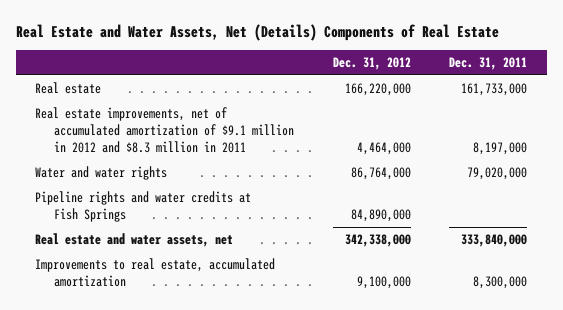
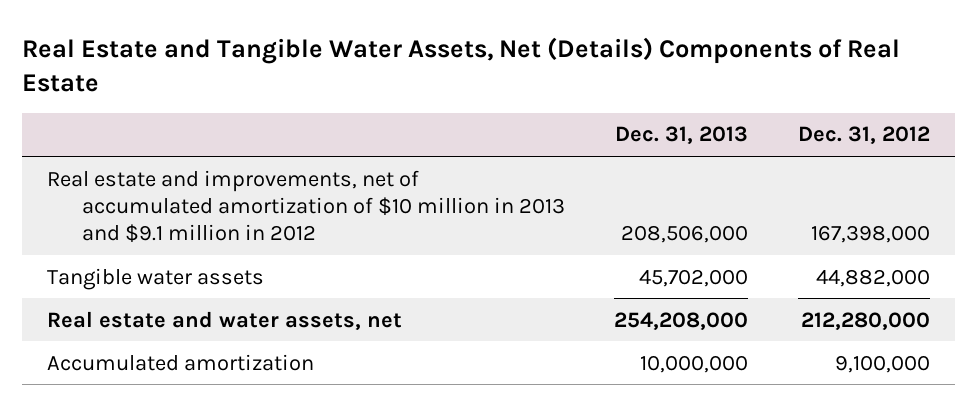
- Real Estate and Water Assets, Net (Details) Components of Real Estate
+ Real Estate and Tangible Water Assets, Net (Details) Components of Real Estate
- | Dec. 31, 2012 | Dec. 31, 2011
+ | Dec. 31, 2013 | Dec. 31, 2012
- Real estate | 166,220,000 | 161,733,000
- Real estate improvements, net of accumulated amortization of $9.1 million in 2012 and $8.3 million in 2011 | 4,464,000 | 8,197,000
- Water and water rights | 86,764,000 | 79,020,000
- Pipeline rights and water credits at Fish Springs | 84,890,000 |
- Real estate and water assets, net | 342,338,000 | 333,840,000
- Improvements to real estate, accumulated amortization | 9,100,000 | 8,300,000
+ Real estate and improvements, net of accumulated amortization of $10 million in 2013 and $9.1 million in 2012 | 208,506,000 | 167,398,000
+ Tangible water assets | 45,702,000 | 44,882,000
+ Real estate and water assets, net | 254,208,000 | 212,280,000
+ Accumulated amortization | 10,000,000 | 9,100,000

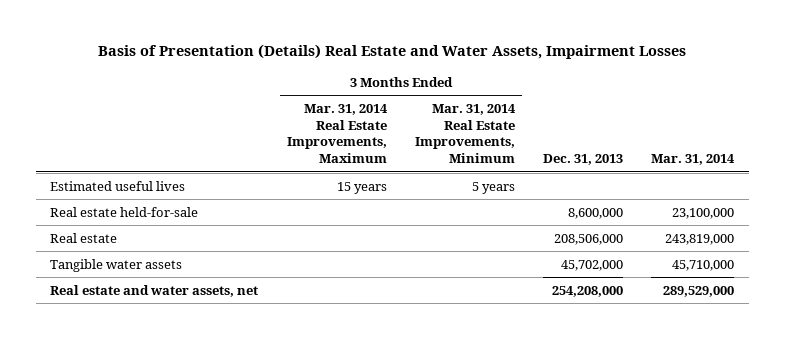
- Real Estate and Tangible Water Assets, Net (Details) Components of Real Estate
+ Basis of Presentation (Details) Real Estate and Water Assets, Impairment Losses
- | Dec. 31, 2013 | Dec. 31, 2012
+ | 3 Months Ended Mar. 31, 2014 Real Estate Improvements, Maximum | 3 Months Ended Mar. 31, 2014 Real Estate Improvements, Minimum | Dec. 31, 2013 | Mar. 31, 2014
- Real estate and improvements, net of accumulated amortization of $10 million in 2013 and $9.1 million in 2012 | 208,506,000 | 167,398,000
+ Estimated useful lives | 15 years | 5 years | |
+ Real estate held-for-sale | | | 8,600,000 | 23,100,000
+ Real estate | | | 208,506,000 | 243,819,000
- Accumulated amortization | 10,000,000 | 9,100,000

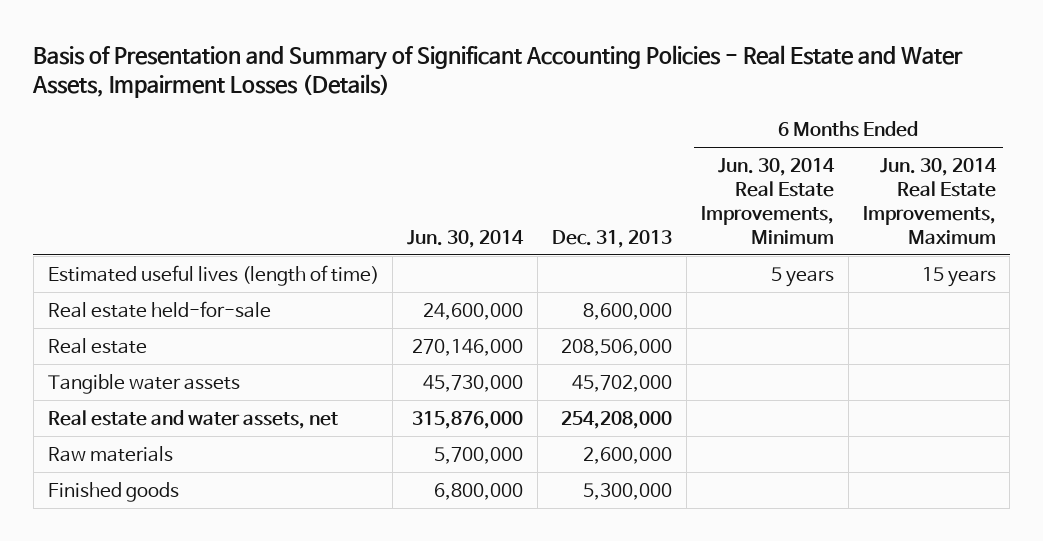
- Basis of Presentation (Details) Real Estate and Water Assets, Impairment Losses
+ Basis of Presentation and Summary of Significant Accounting Policies - Real Estate and Water Assets, Impairment Losses (Details)
- | 3 Months Ended Mar. 31, 2014 Real Estate Improvements, Maximum | 3 Months Ended Mar. 31, 2014 Real Estate Improvements, Minimum | Dec. 31, 2013 | Mar. 31, 2014
+ | Jun. 30, 2014 | Dec. 31, 2013 | 6 Months Ended Jun. 30, 2014 Real Estate Improvements, Minimum | 6 Months Ended Jun. 30, 2014 Real Estate Improvements, Maximum
- Estimated useful lives | 15 years | 5 years | |
+ Estimated useful lives (length of time) | | | 5 years | 15 years
+ Raw materials | 5,700,000 | 2,600,000 | |
+ Finished goods | 6,800,000 | 5,300,000 | |

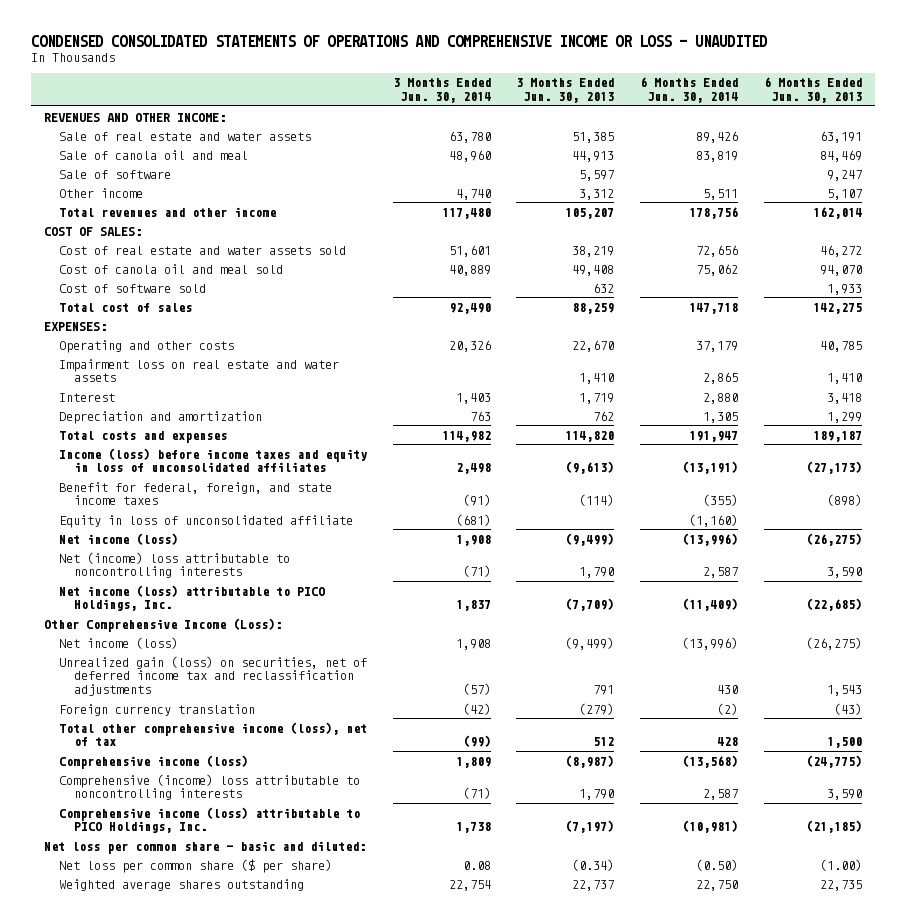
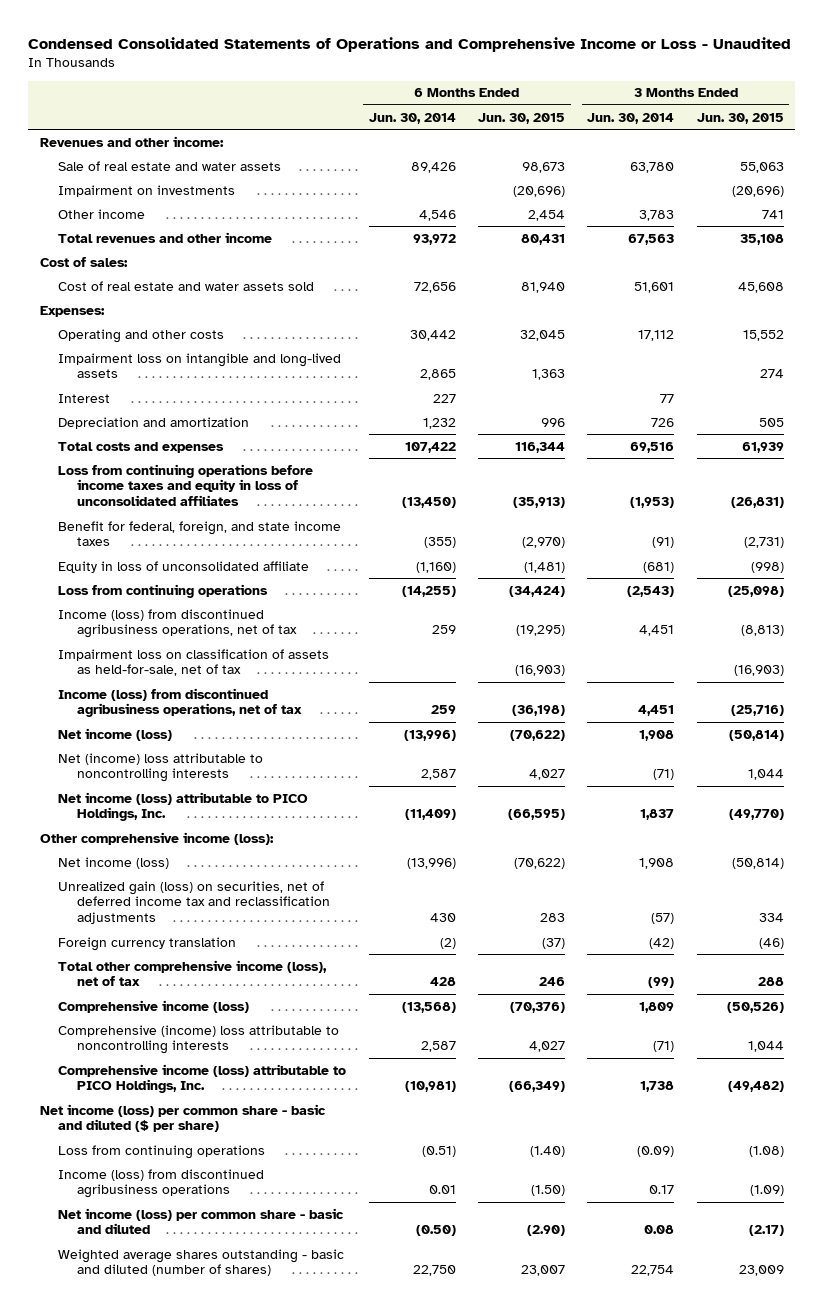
- CONDENSED CONSOLIDATED STATEMENTS OF OPERATIONS AND COMPREHENSIVE INCOME OR LOSS - UNAUDITED
+ Condensed Consolidated Statements of Operations and Comprehensive Income or Loss - Unaudited
- | 3 Months Ended Jun. 30, 2014 | 3 Months Ended Jun. 30, 2013 | 6 Months Ended Jun. 30, 2014 | 6 Months Ended Jun. 30, 2013
+ | 6 Months Ended Jun. 30, 2014 | 6 Months Ended Jun. 30, 2015 | 3 Months Ended Jun. 30, 2014 | 3 Months Ended Jun. 30, 2015
- REVENUES AND OTHER INCOME:
+ Revenues and other income:
- Sale of canola oil and meal | 48,960 | 44,913 | 83,819 | 84,469
- Sale of software | | 5,597 | | 9,247
- Other income | 4,740 | 3,312 | 5,511 | 5,107
- Total revenues and other income | 117,480 | 105,207 | 178,756 | 162,014
- COST OF SALES:
+ Impairment on investments | | (20,696) | | (20,696)
+ Other income | 4,546 | 2,454 | 3,783 | 741
+ Total revenues and other income | 93,972 | 80,431 | 67,563 | 35,108
+ Cost of sales:
- Cost of canola oil and meal sold | 40,889 | 49,408 | 75,062 | 94,070
- Cost of software sold | | 632 | | 1,933
- Total cost of sales | 92,490 | 88,259 | 147,718 | 142,275
- EXPENSES:
- Operating and other costs | 20,326 | 22,670 | 37,179 | 40,785
- Impairment loss on real estate and water assets | | 1,410 | 2,865 | 1,410
- Interest | 1,403 | 1,719 | 2,880 | 3,418
- Depreciation and amortization | 763 | 762 | 1,305 | 1,299
- Total costs and expenses | 114,982 | 114,820 | 191,947 | 189,187
- Income (loss) before income taxes and equity in loss of unconsolidated affiliates | 2,498 | (9,613) | (13,191) | (27,173)
+ Expenses:
+ Operating and other costs | 30,442 | 32,045 | 17,112 | 15,552
+ Impairment loss on intangible and long-lived assets | 2,865 | 1,363 | | 274
+ Interest | 227 | | 77 |
+ Depreciation and amortization | 1,232 | 996 | 726 | 505
+ Total costs and expenses | 107,422 | 116,344 | 69,516 | 61,939
+ Loss from continuing operations before income taxes and equity in loss of unconsolidated affiliates | (13,450) | (35,913) | (1,953) | (26,831)
+ Loss from continuing operations | (14,255) | (34,424) | (2,543) | (25,098)
+ Income (loss) from discontinued agribusiness operations, net of tax | 259 | (19,295) | 4,451 | (8,813)
+ Impairment loss on classification of assets as held-for-sale, net of tax | | (16,903) | | (16,903)
+ Income (loss) from discontinued agribusiness operations, net of tax | 259 | (36,198) | 4,451 | (25,716)
- Other Comprehensive Income (Loss):
+ Other comprehensive income (loss):
- Net loss per common share - basic and diluted:
- Net loss per common share ($ per share) | 0.08 | (0.34) | (0.50) | (1.00)
- Weighted average shares outstanding | 22,754 | 22,737 | 22,750 | 22,735
+ Net income (loss) per common share - basic and diluted ($ per share)
+ Loss from continuing operations | (0.51) | (1.40) | (0.09) | (1.08)
+ Income (loss) from discontinued agribusiness operations | 0.01 | (1.50) | 0.17 | (1.09)
+ Net income (loss) per common share - basic and diluted | (0.50) | (2.90) | 0.08 | (2.17)
+ Weighted average shares outstanding - basic and diluted (number of shares) | 22,750 | 23,007 | 22,754 | 23,009

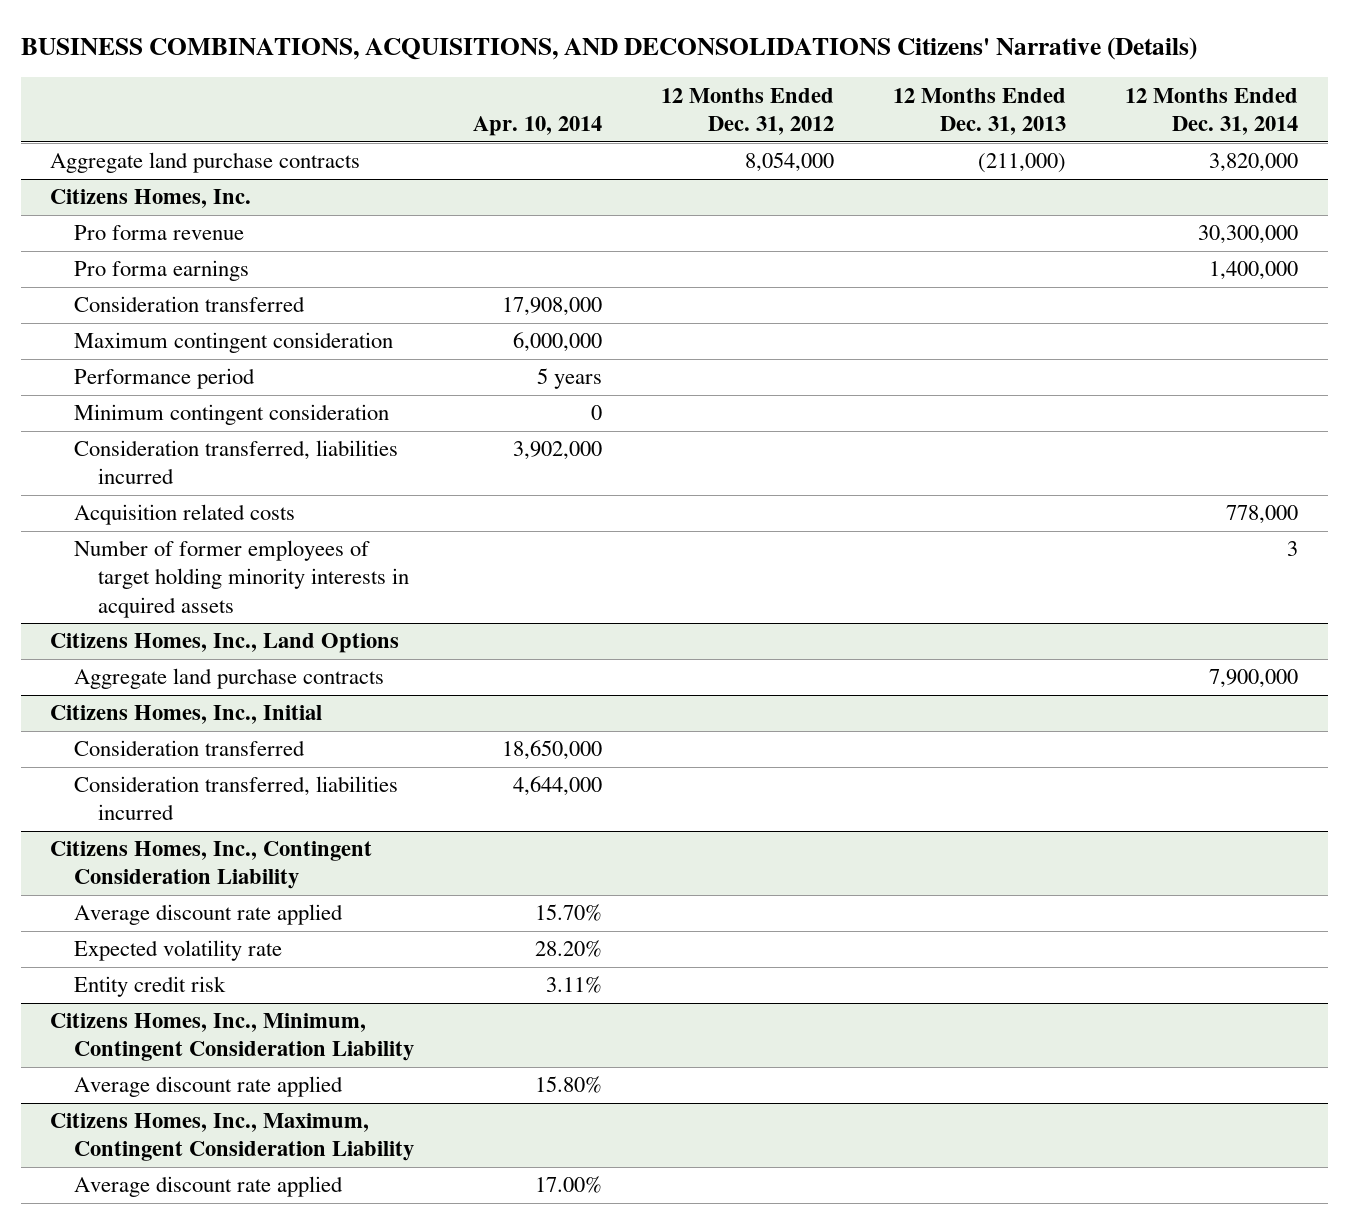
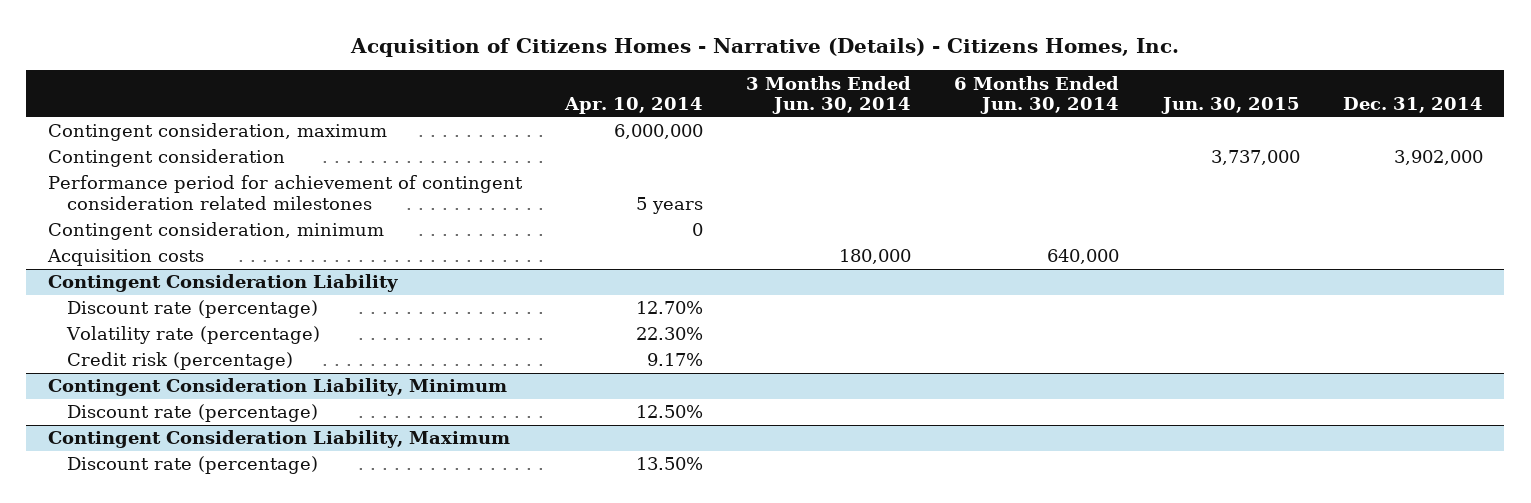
- BUSINESS COMBINATIONS, ACQUISITIONS, AND DECONSOLIDATIONS Citizens' Narrative (Details)
+ Acquisition of Citizens Homes - Narrative (Details) - Citizens Homes, Inc.
- | Apr. 10, 2014 | 12 Months Ended Dec. 31, 2012 | 12 Months Ended Dec. 31, 2013 | 12 Months Ended Dec. 31, 2014
+ | Apr. 10, 2014 | 3 Months Ended Jun. 30, 2014 | 6 Months Ended Jun. 30, 2014 | Jun. 30, 2015 | Dec. 31, 2014
- Aggregate land purchase contracts | | 8,054,000 | (211,000) | 3,820,000
- Citizens Homes, Inc.
- Pro forma revenue | | | | 30,300,000
- Pro forma earnings | | | | 1,400,000
- Consideration transferred | 17,908,000 | | |
- Maximum contingent consideration | 6,000,000 | | |
- Performance period | 5 years | | |
- Minimum contingent consideration | 0 | | |
- Consideration transferred, liabilities incurred | 3,902,000 | | |
- Acquisition related costs | | | | 778,000
- Number of former employees of target holding minority interests in acquired assets | | | | 3
- Citizens Homes, Inc., Land Options
- Aggregate land purchase contracts | | | | 7,900,000
- Citizens Homes, Inc., Initial
- Consideration transferred | 18,650,000 | | |
- Consideration transferred, liabilities incurred | 4,644,000 | | |
- Citizens Homes, Inc., Contingent Consideration Liability
- Average discount rate applied | 15.70% | | |
- Expected volatility rate | 28.20% | | |
- Entity credit risk | 3.11% | | |
- Citizens Homes, Inc., Minimum, Contingent Consideration Liability
- Average discount rate applied | 15.80% | | |
- Citizens Homes, Inc., Maximum, Contingent Consideration Liability
- Average discount rate applied | 17.00% | | |
+ Contingent consideration, maximum | 6,000,000 | | | |
+ Contingent consideration | | | | 3,737,000 | 3,902,000
+ Performance period for achievement of contingent consideration related milestones | 5 years | | | |
+ Contingent consideration, minimum | 0 | | | |
+ Acquisition costs | | 180,000 | 640,000 | |
+ Contingent Consideration Liability
+ Discount rate (percentage) | 12.70% | | | |
+ Volatility rate (percentage) | 22.30% | | | |
+ Credit risk (percentage) | 9.17% | | | |
+ Contingent Consideration Liability, Minimum
+ Discount rate (percentage) | 12.50% | | | |
+ Contingent Consideration Liability, Maximum
+ Discount rate (percentage) | 13.50% | | | |

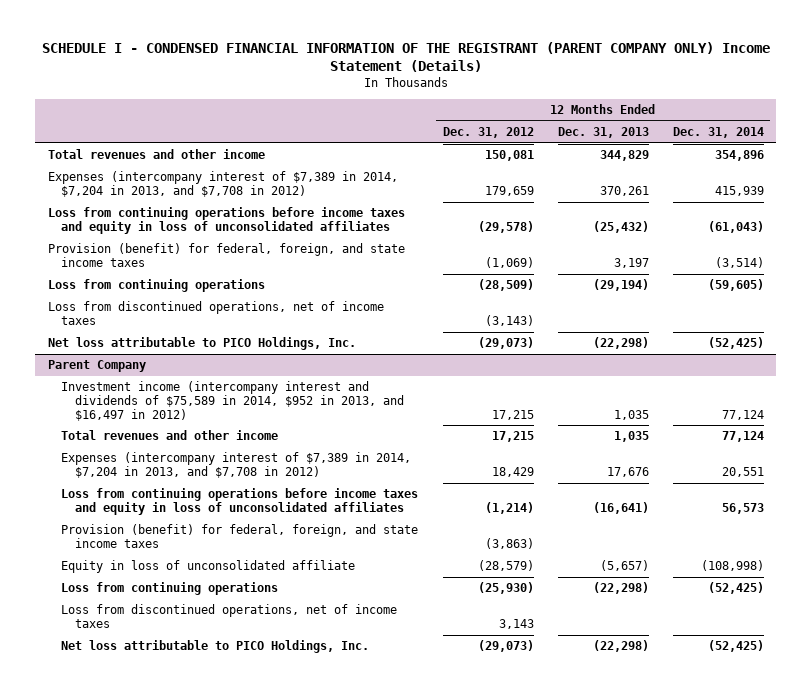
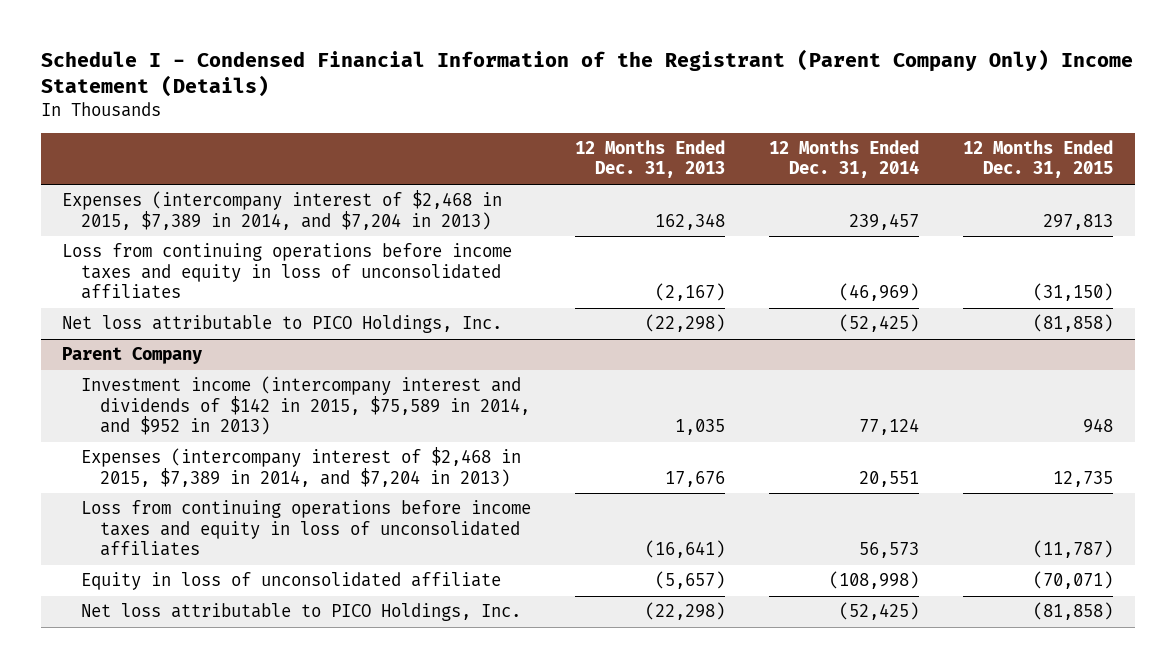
- SCHEDULE I - CONDENSED FINANCIAL INFORMATION OF THE REGISTRANT (PARENT COMPANY ONLY) Income Statement (Details)
+ Schedule I - Condensed Financial Information of the Registrant (Parent Company Only) Income Statement (Details)
- | 12 Months Ended Dec. 31, 2012 | 12 Months Ended Dec. 31, 2013 | 12 Months Ended Dec. 31, 2014
+ | 12 Months Ended Dec. 31, 2013 | 12 Months Ended Dec. 31, 2014 | 12 Months Ended Dec. 31, 2015
- Total revenues and other income | 150,081 | 344,829 | 354,896
- Expenses (intercompany interest of $7,389 in 2014, $7,204 in 2013, and $7,708 in 2012) | 179,659 | 370,261 | 415,939
- Loss from continuing operations before income taxes and equity in loss of unconsolidated affiliates | (29,578) | (25,432) | (61,043)
- Provision (benefit) for federal, foreign, and state income taxes | (1,069) | 3,197 | (3,514)
- Loss from continuing operations | (28,509) | (29,194) | (59,605)
- Loss from discontinued operations, net of income taxes | (3,143) | |
+ Expenses (intercompany interest of $2,468 in 2015, $7,389 in 2014, and $7,204 in 2013) | 162,348 | 239,457 | 297,813
+ Loss from continuing operations before income taxes and equity in loss of unconsolidated affiliates | (2,167) | (46,969) | (31,150)
@ Parent Company
- Investment income (intercompany interest and dividends of $75,589 in 2014, $952 in 2013, and $16,497 in 2012) | 17,215 | 1,035 | 77,124
- Total revenues and other income | 17,215 | 1,035 | 77,124
- Expenses (intercompany interest of $7,389 in 2014, $7,204 in 2013, and $7,708 in 2012) | 18,429 | 17,676 | 20,551
+ Investment income (intercompany interest and dividends of $142 in 2015, $75,589 in 2014, and $952 in 2013) | 1,035 | 77,124 | 948
+ Expenses (intercompany interest of $2,468 in 2015, $7,389 in 2014, and $7,204 in 2013) | 17,676 | 20,551 | 12,735
- Provision (benefit) for federal, foreign, and state income taxes | (3,863) | |
- Loss from continuing operations | (25,930) | (22,298) | (52,425)
- Loss from discontinued operations, net of income taxes | 3,143 | |

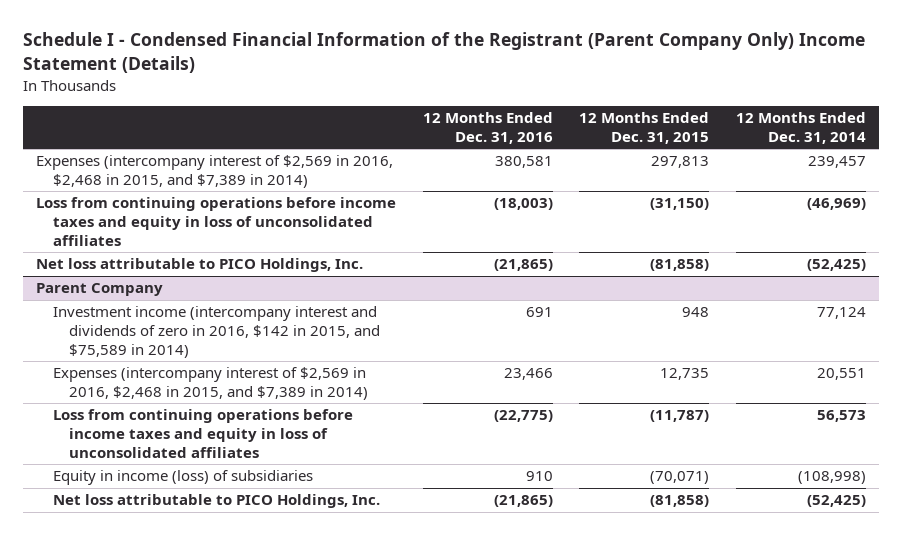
- | 12 Months Ended Dec. 31, 2013 | 12 Months Ended Dec. 31, 2014 | 12 Months Ended Dec. 31, 2015
+ | 12 Months Ended Dec. 31, 2016 | 12 Months Ended Dec. 31, 2015 | 12 Months Ended Dec. 31, 2014
- Expenses (intercompany interest of $2,468 in 2015, $7,389 in 2014, and $7,204 in 2013) | 162,348 | 239,457 | 297,813
+ Expenses (intercompany interest of $2,569 in 2016, $2,468 in 2015, and $7,389 in 2014) | 380,581 | 297,813 | 239,457
@ Parent Company
- Investment income (intercompany interest and dividends of $142 in 2015, $75,589 in 2014, and $952 in 2013) | 1,035 | 77,124 | 948
- Expenses (intercompany interest of $2,468 in 2015, $7,389 in 2014, and $7,204 in 2013) | 17,676 | 20,551 | 12,735
+ Investment income (intercompany interest and dividends of zero in 2016, $142 in 2015, and $75,589 in 2014) | 691 | 948 | 77,124
+ Expenses (intercompany interest of $2,569 in 2016, $2,468 in 2015, and $7,389 in 2014) | 23,466 | 12,735 | 20,551
- Equity in loss of unconsolidated affiliate | (5,657) | (108,998) | (70,071)
+ Equity in income (loss) of subsidiaries | 910 | (70,071) | (108,998)

